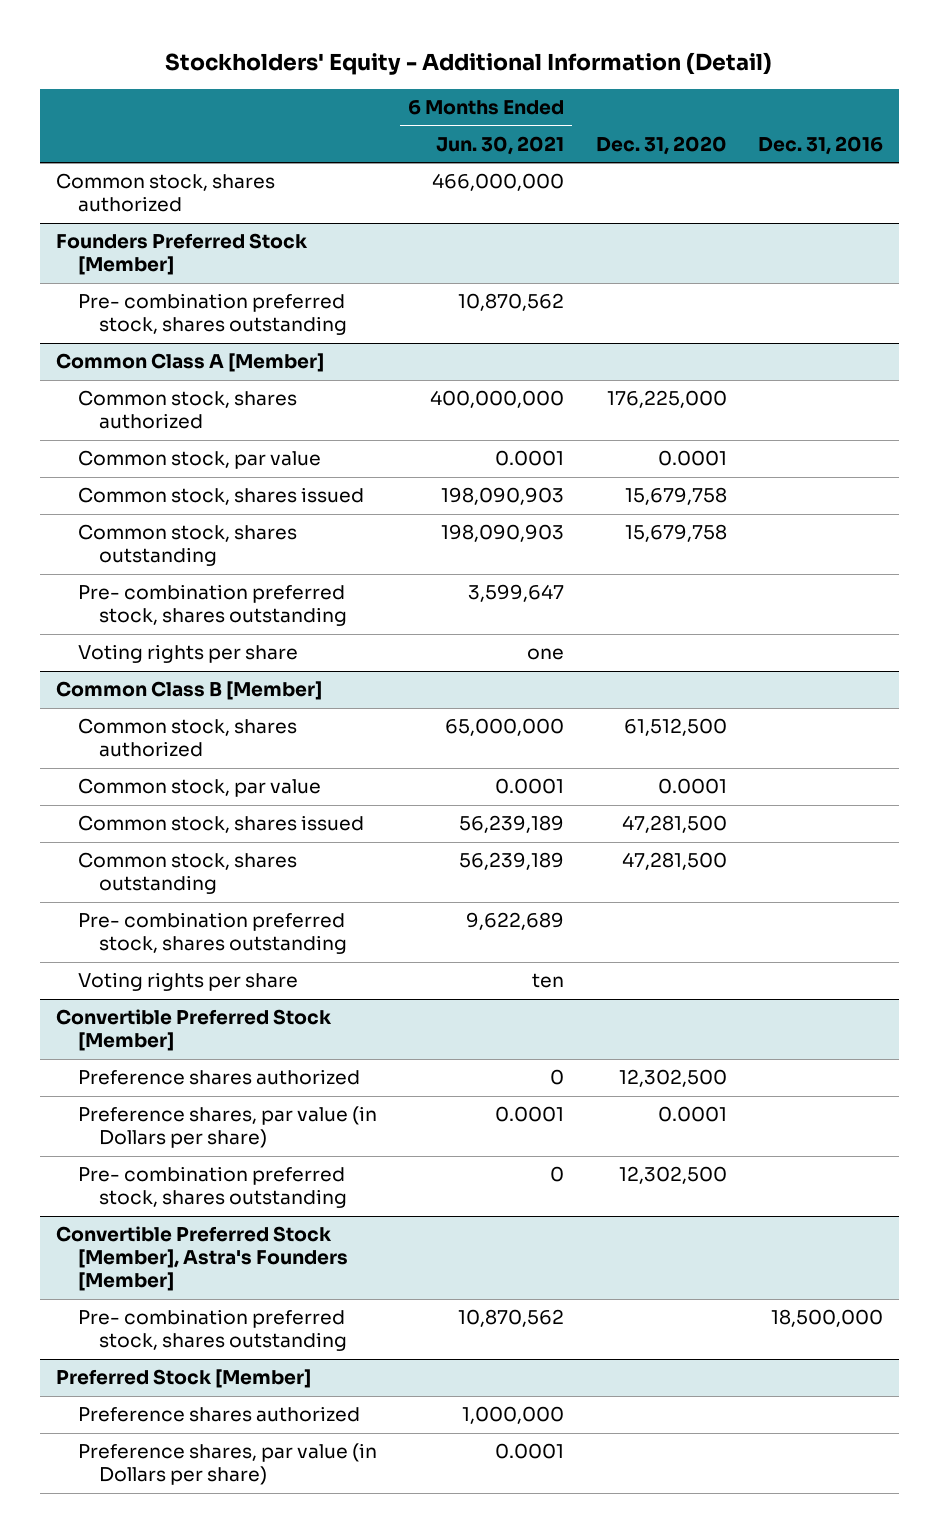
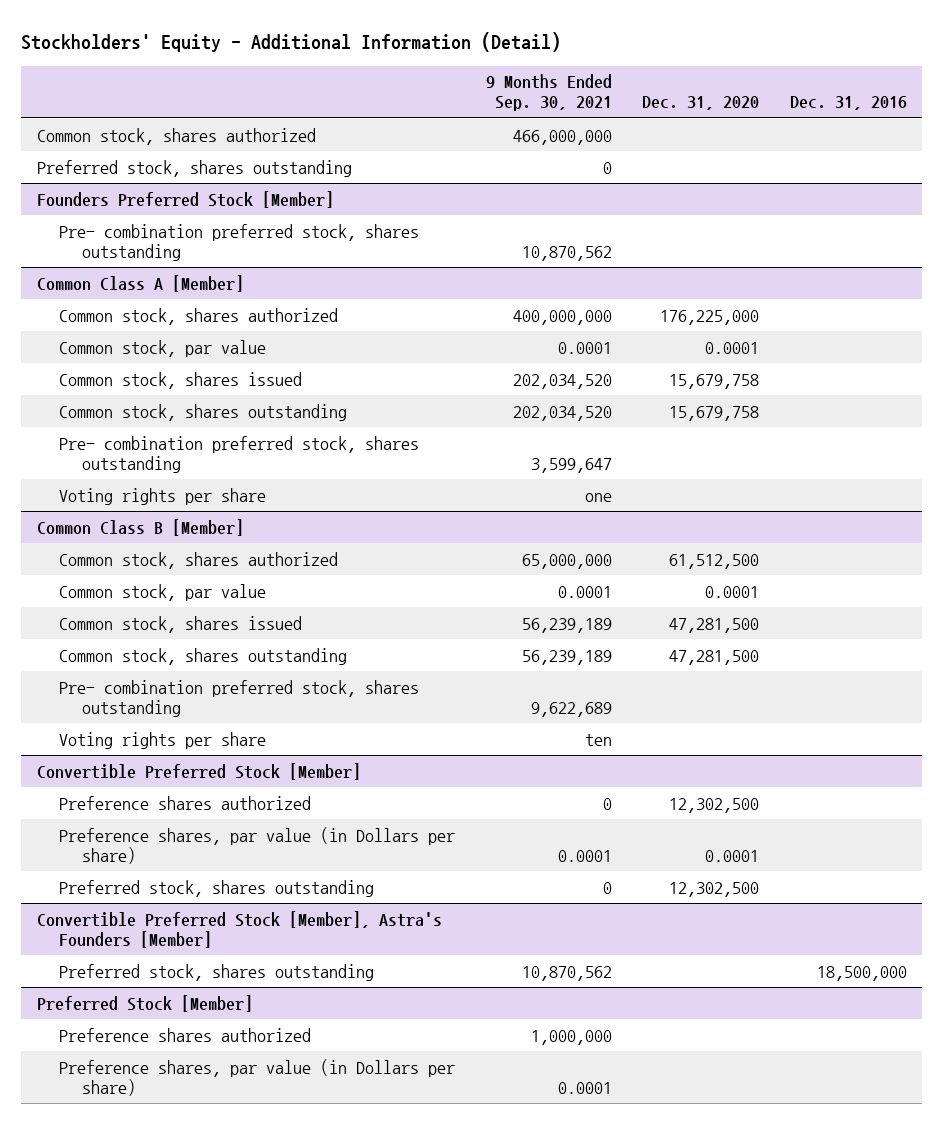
- | 6 Months Ended Jun. 30, 2021 | Dec. 31, 2020 | Dec. 31, 2016
+ | 9 Months Ended Sep. 30, 2021 | Dec. 31, 2020 | Dec. 31, 2016
+ Preferred stock, shares outstanding | 0 | |
@ Convertible Preferred Stock [Member]
- Pre- combination preferred stock, shares outstanding | 0 | 12,302,500 |
+ Preferred stock, shares outstanding | 0 | 12,302,500 |
@ Convertible Preferred Stock [Member], Astra's Founders [Member]
- Pre- combination preferred stock, shares outstanding | 10,870,562 | | 18,500,000
+ Preferred stock, shares outstanding | 10,870,562 | | 18,500,000

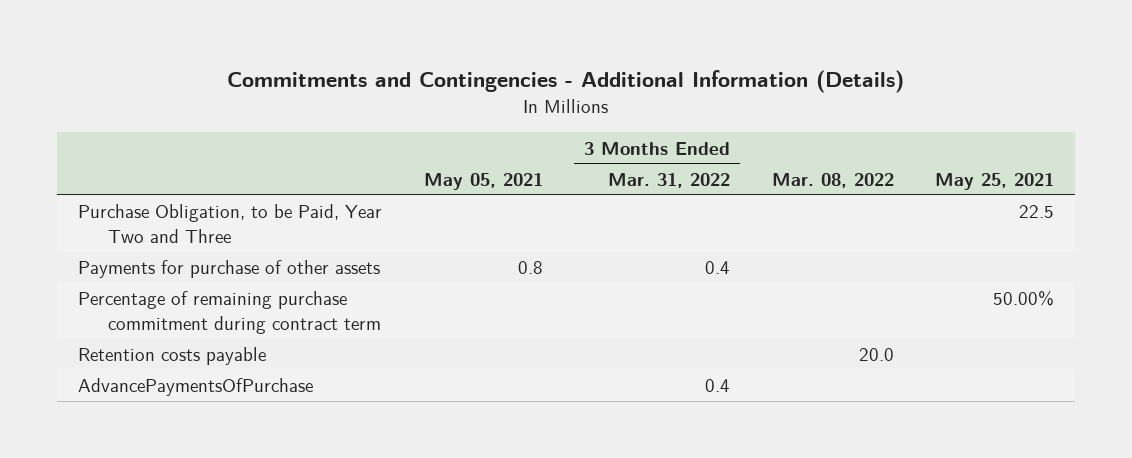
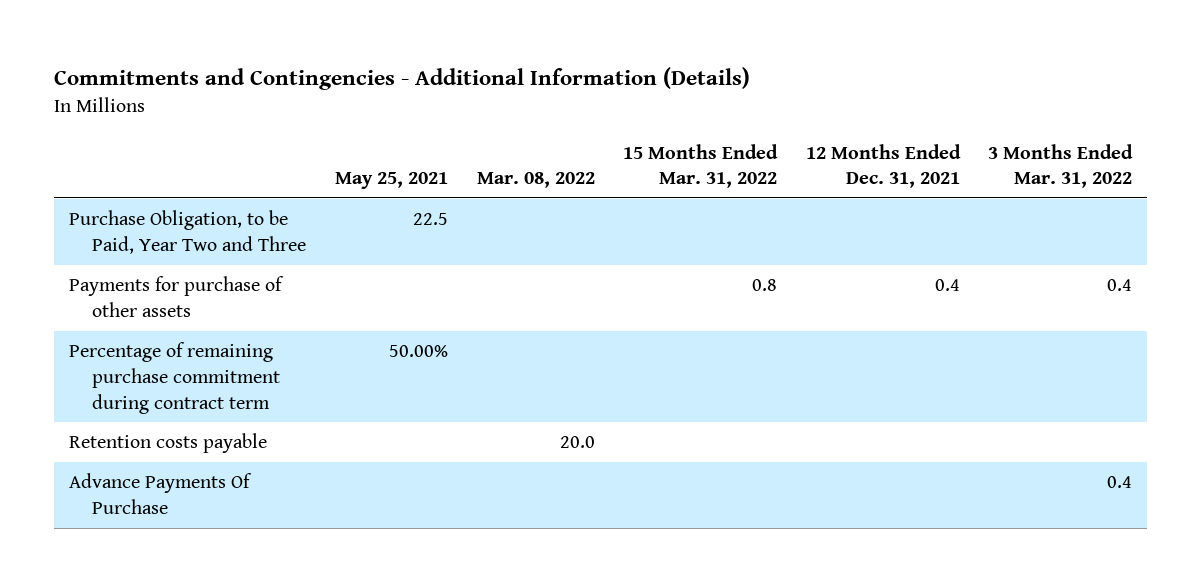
- | May 05, 2021 | 3 Months Ended Mar. 31, 2022 | Mar. 08, 2022 | May 25, 2021
+ | May 25, 2021 | Mar. 08, 2022 | 15 Months Ended Mar. 31, 2022 | 12 Months Ended Dec. 31, 2021 | 3 Months Ended Mar. 31, 2022
- AdvancePaymentsOfPurchase | | 0.4 | |
+ Advance Payments Of Purchase | | | | | 0.4

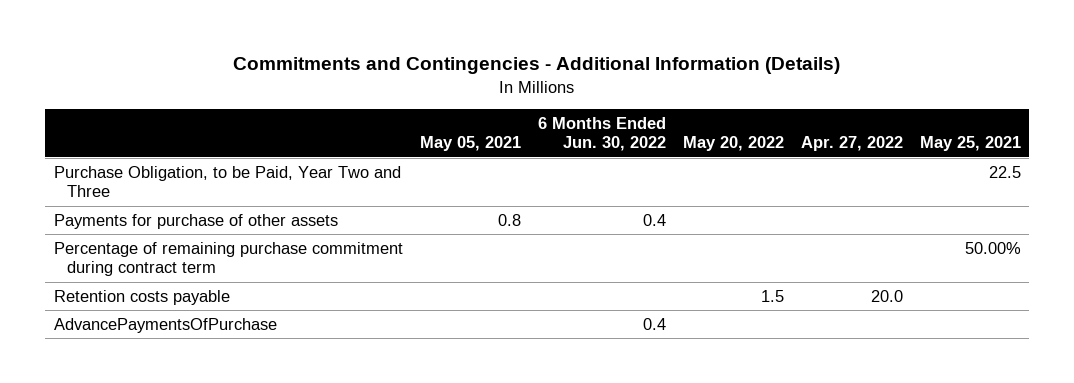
- | May 25, 2021 | Mar. 08, 2022 | 15 Months Ended Mar. 31, 2022 | 12 Months Ended Dec. 31, 2021 | 3 Months Ended Mar. 31, 2022
+ | May 05, 2021 | 6 Months Ended Jun. 30, 2022 | May 20, 2022 | Apr. 27, 2022 | May 25, 2021
- Advance Payments Of Purchase | | | | | 0.4
+ AdvancePaymentsOfPurchase | | 0.4 | | |

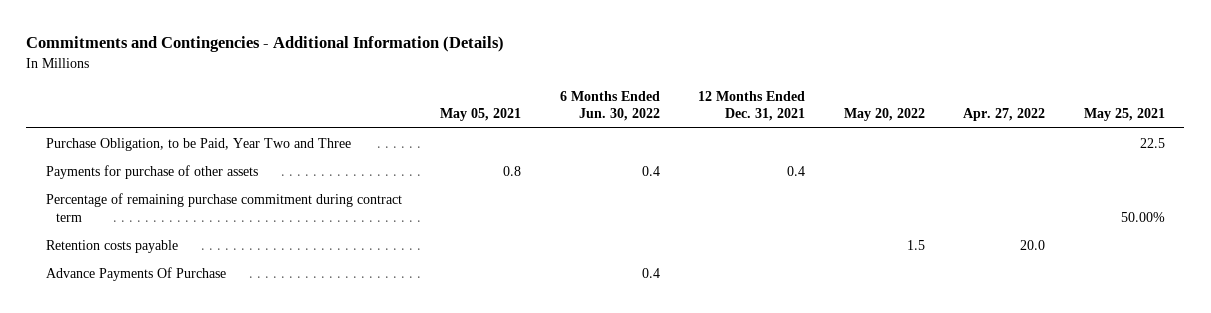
- | May 05, 2021 | 6 Months Ended Jun. 30, 2022 | May 20, 2022 | Apr. 27, 2022 | May 25, 2021
+ | May 05, 2021 | 6 Months Ended Jun. 30, 2022 | 12 Months Ended Dec. 31, 2021 | May 20, 2022 | Apr. 27, 2022 | May 25, 2021
- AdvancePaymentsOfPurchase | | 0.4 | | |
+ Advance Payments Of Purchase | | 0.4 | | | |

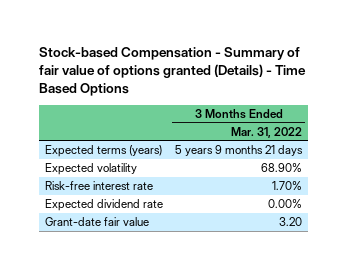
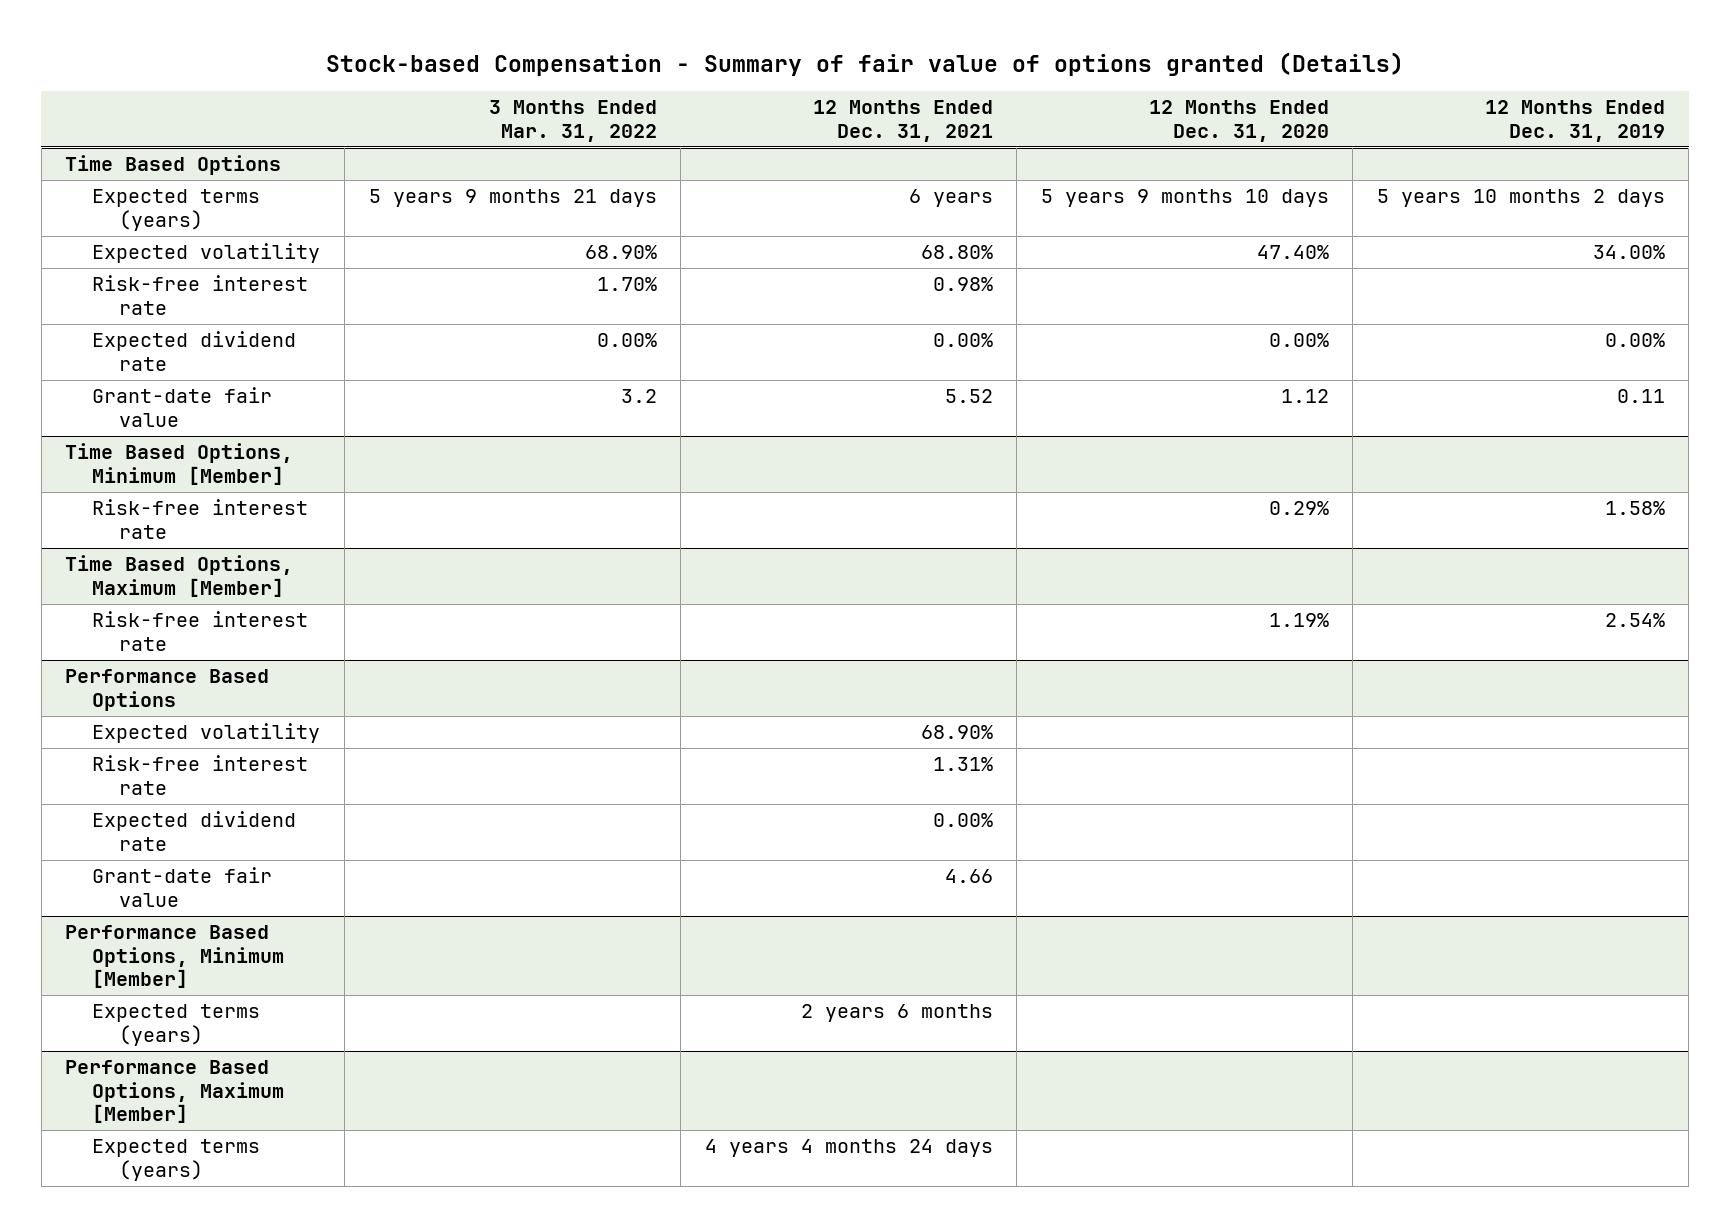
- Stock-based Compensation - Summary of fair value of options granted (Details) - Time Based Options
+ Stock-based Compensation - Summary of fair value of options granted (Details)
- | 3 Months Ended Mar. 31, 2022
+ | 3 Months Ended Mar. 31, 2022 | 12 Months Ended Dec. 31, 2021 | 12 Months Ended Dec. 31, 2020 | 12 Months Ended Dec. 31, 2019
+ Time Based Options
- Grant-date fair value | 3.20
+ Grant-date fair value | 3.2 | 5.52 | 1.12 | 0.11
+ Time Based Options, Minimum [Member]
+ Risk-free interest rate | | | 0.29% | 1.58%
+ Time Based Options, Maximum [Member]
+ Risk-free interest rate | | | 1.19% | 2.54%
+ Performance Based Options
+ Expected volatility | | 68.90% | |
+ Risk-free interest rate | | 1.31% | |
+ Expected dividend rate | | 0.00% | |
+ Grant-date fair value | | 4.66 | |
+ Performance Based Options, Minimum [Member]
+ Expected terms (years) | | 2 years 6 months | |
+ Performance Based Options, Maximum [Member]
+ Expected terms (years) | | 4 years 4 months 24 days | |

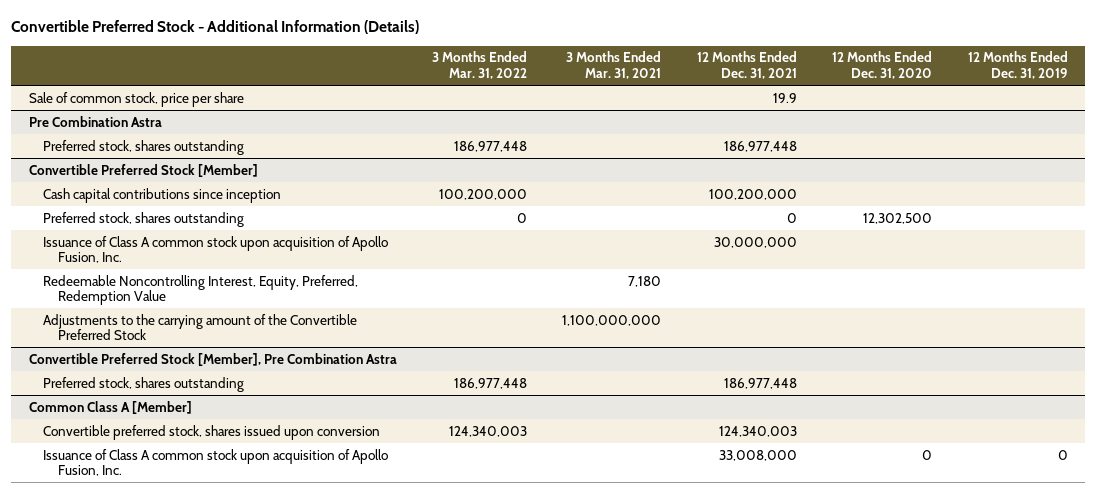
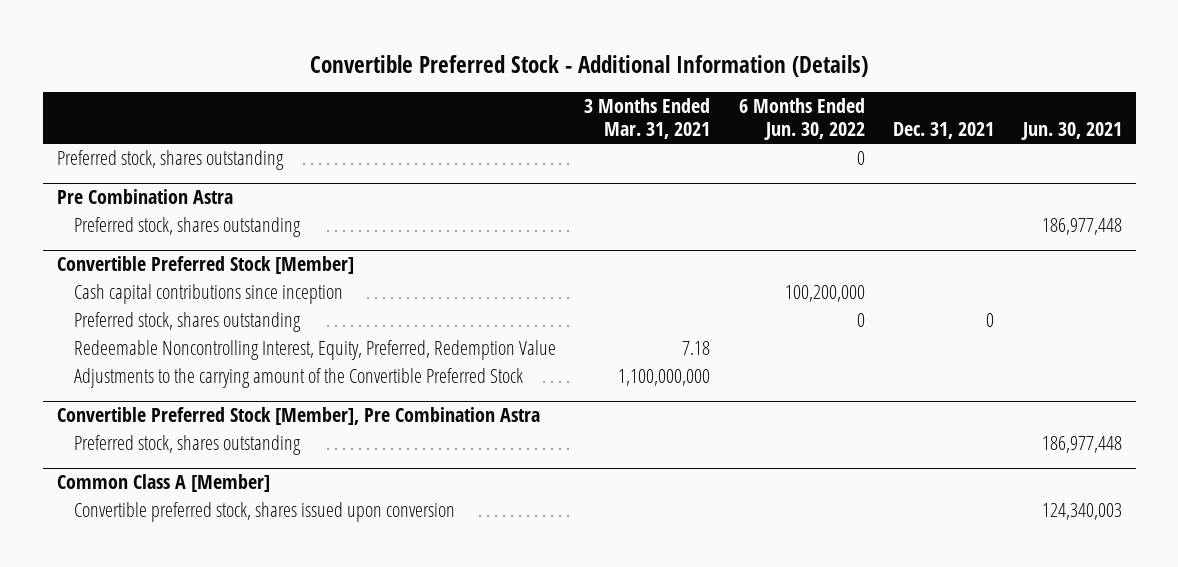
- | 3 Months Ended Mar. 31, 2022 | 3 Months Ended Mar. 31, 2021 | 12 Months Ended Dec. 31, 2021 | 12 Months Ended Dec. 31, 2020 | 12 Months Ended Dec. 31, 2019
+ | 3 Months Ended Mar. 31, 2021 | 6 Months Ended Jun. 30, 2022 | Dec. 31, 2021 | Jun. 30, 2021
- Sale of common stock, price per share | | | 19.9 | |
+ Preferred stock, shares outstanding | | 0 | |
@ Convertible Preferred Stock [Member]
- Issuance of Class A common stock upon acquisition of Apollo Fusion, Inc. | | | 30,000,000 | |
- Redeemable Noncontrolling Interest, Equity, Preferred, Redemption Value | | 7,180 | | |
+ Redeemable Noncontrolling Interest, Equity, Preferred, Redemption Value | 7.18 | | |
@ Common Class A [Member]
- Issuance of Class A common stock upon acquisition of Apollo Fusion, Inc. | | | 33,008,000 | 0 | 0

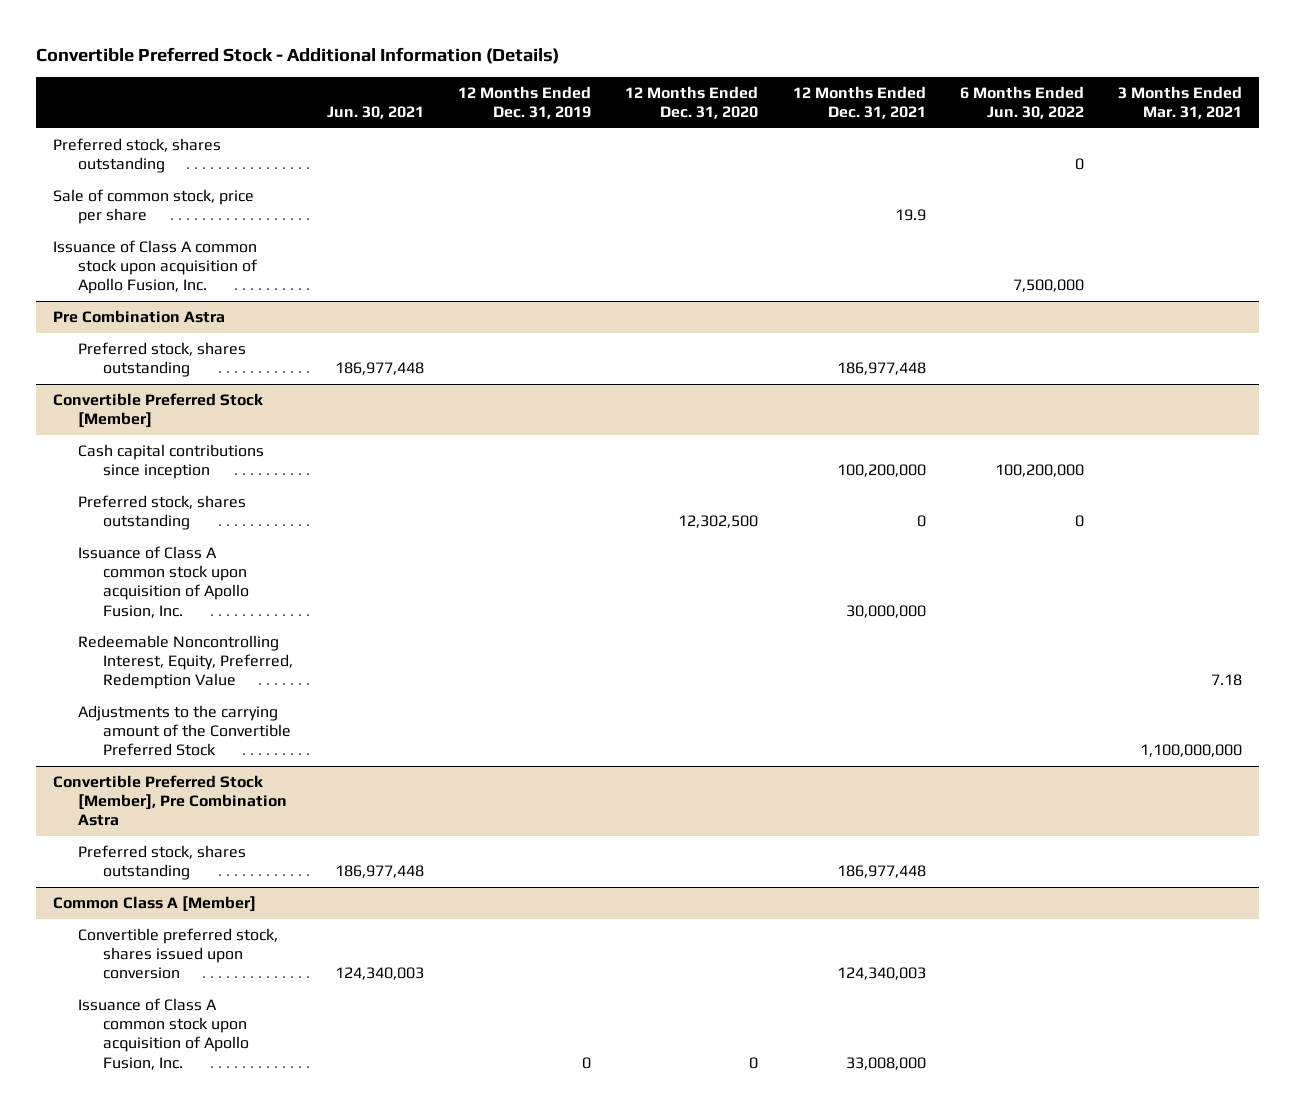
- | 3 Months Ended Mar. 31, 2021 | 6 Months Ended Jun. 30, 2022 | Dec. 31, 2021 | Jun. 30, 2021
+ | Jun. 30, 2021 | 12 Months Ended Dec. 31, 2019 | 12 Months Ended Dec. 31, 2020 | 12 Months Ended Dec. 31, 2021 | 6 Months Ended Jun. 30, 2022 | 3 Months Ended Mar. 31, 2021
+ Sale of common stock, price per share | | | | 19.9 | |
+ Issuance of Class A common stock upon acquisition of Apollo Fusion, Inc. | | | | | 7,500,000 |
@ Convertible Preferred Stock [Member]
+ Issuance of Class A common stock upon acquisition of Apollo Fusion, Inc. | | | | 30,000,000 | |
@ Common Class A [Member]
+ Issuance of Class A common stock upon acquisition of Apollo Fusion, Inc. | | 0 | 0 | 33,008,000 | |

